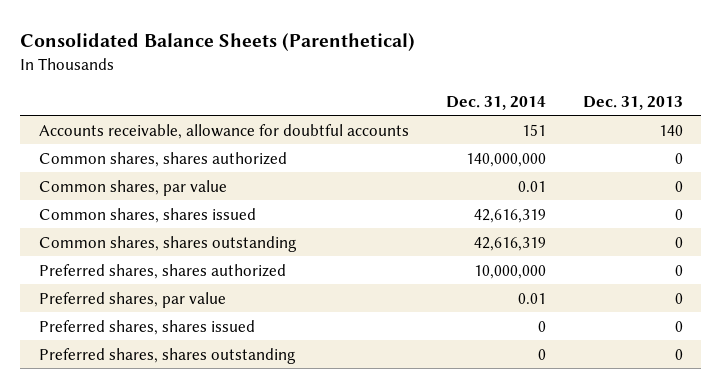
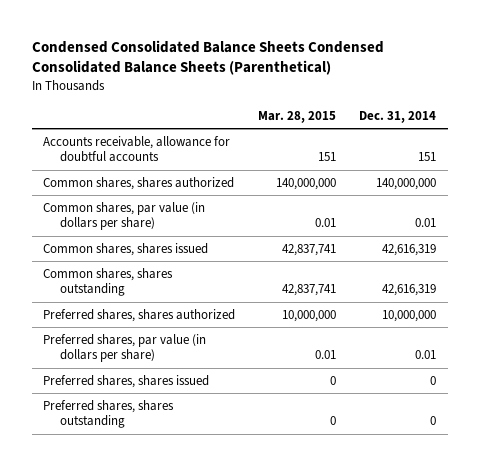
- Consolidated Balance Sheets (Parenthetical)
+ Condensed Consolidated Balance Sheets Condensed Consolidated Balance Sheets (Parenthetical)
- | Dec. 31, 2014 | Dec. 31, 2013
+ | Mar. 28, 2015 | Dec. 31, 2014
- Common shares, par value | 0.01 | 0
+ Common shares, par value (in dollars per share) | 0.01 | 0.01
- Preferred shares, par value | 0.01 | 0
+ Preferred shares, par value (in dollars per share) | 0.01 | 0.01

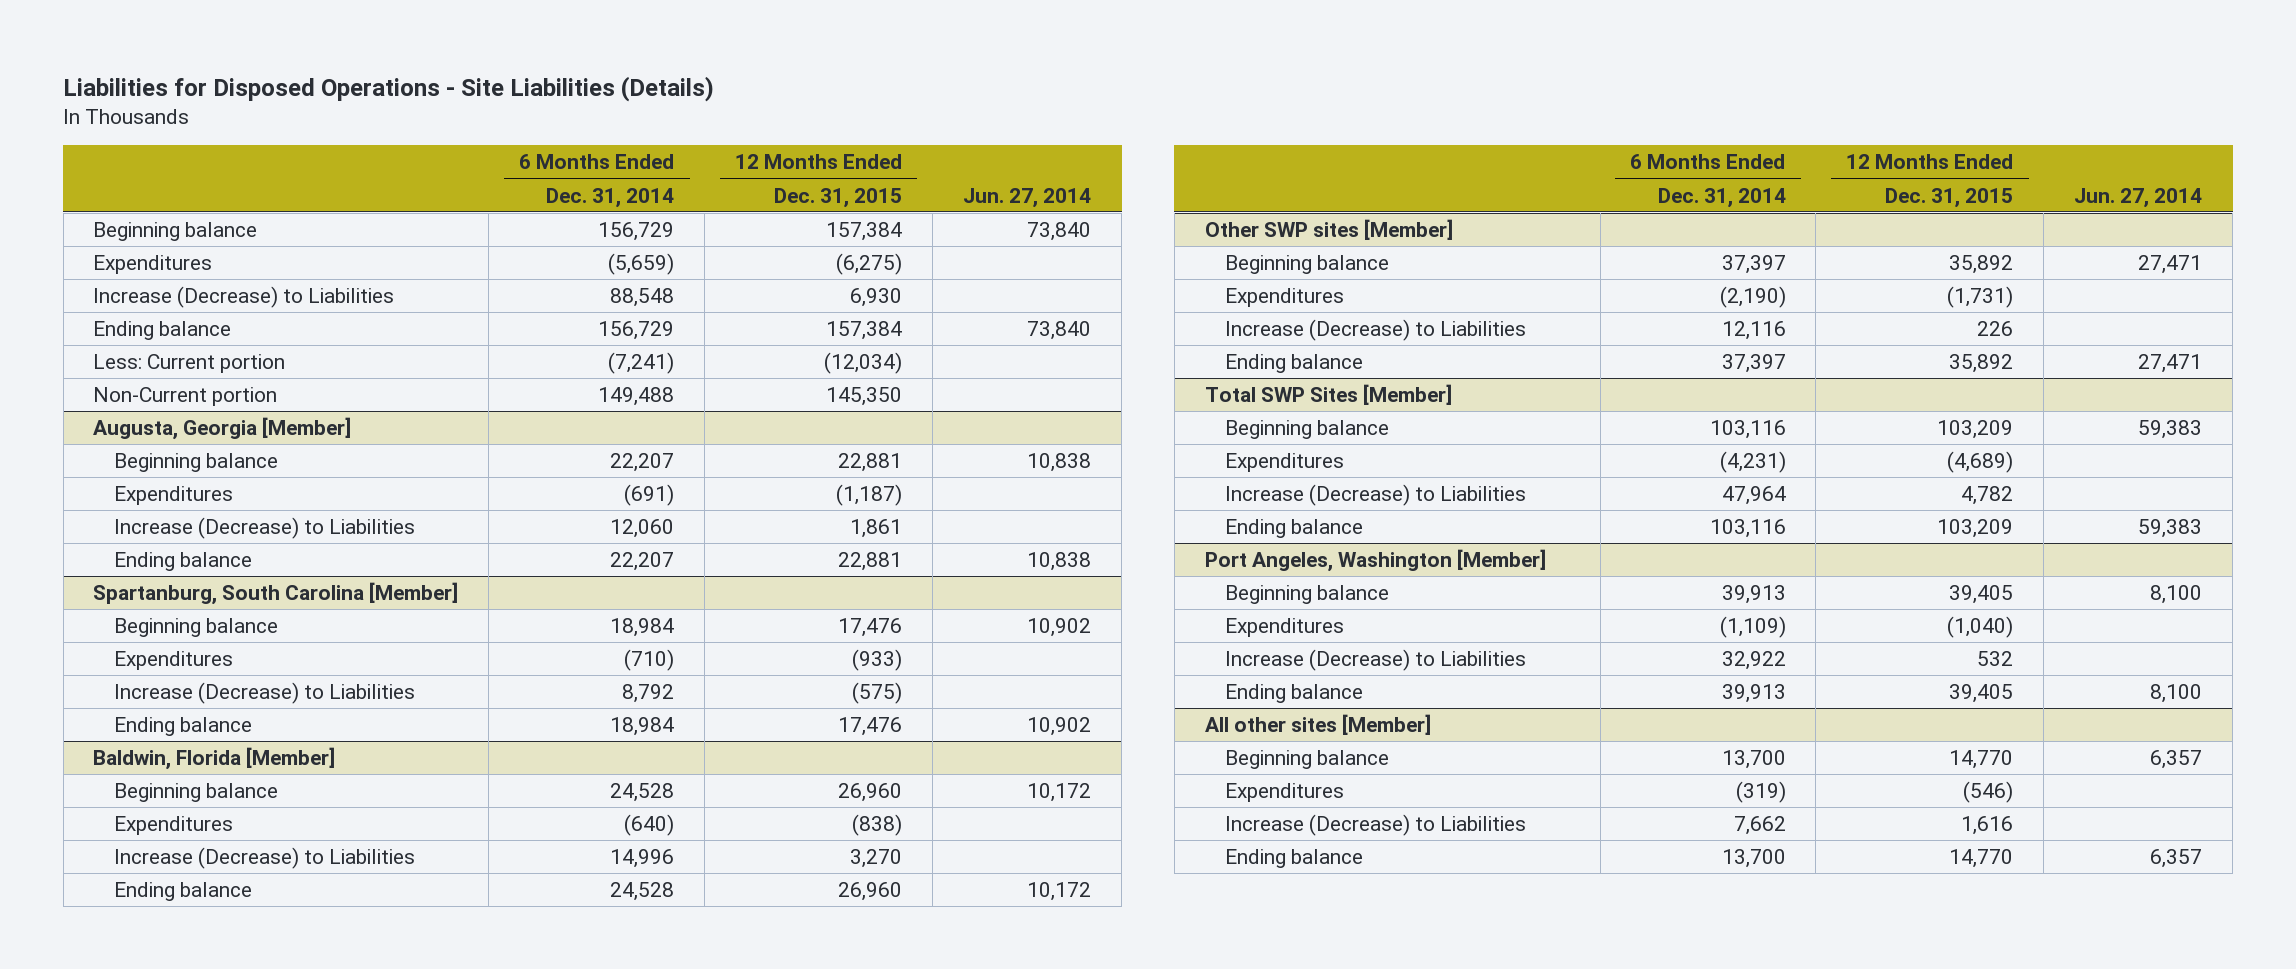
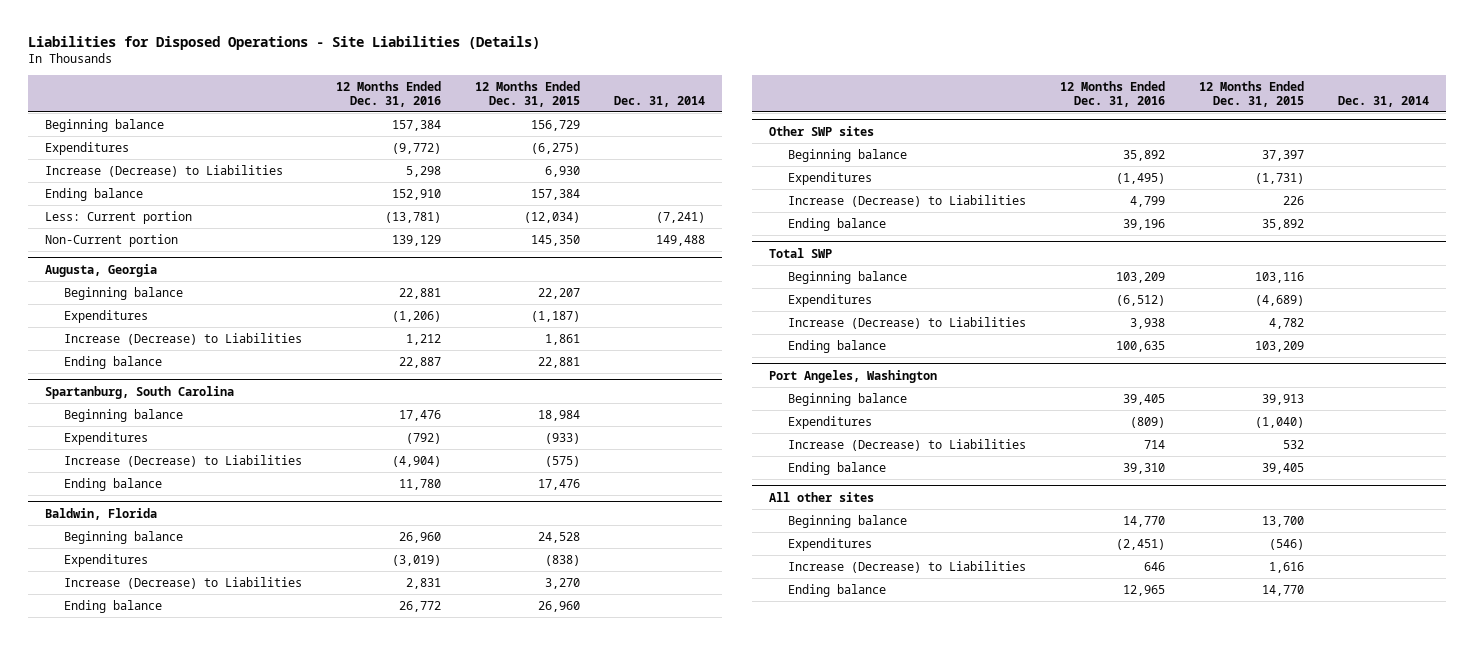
- | 6 Months Ended Dec. 31, 2014 | 12 Months Ended Dec. 31, 2015 | Jun. 27, 2014
+ | 12 Months Ended Dec. 31, 2016 | 12 Months Ended Dec. 31, 2015 | Dec. 31, 2014
- Beginning balance | 156,729 | 157,384 | 73,840
+ Beginning balance | 157,384 | 156,729 |
- Augusta, Georgia [Member]
- Beginning balance | 22,207 | 22,881 | 10,838
+ Augusta, Georgia
+ Beginning balance | 22,881 | 22,207 |
- Spartanburg, South Carolina [Member]
- Beginning balance | 18,984 | 17,476 | 10,902
+ Spartanburg, South Carolina
+ Beginning balance | 17,476 | 18,984 |
- Baldwin, Florida [Member]
- Beginning balance | 24,528 | 26,960 | 10,172
+ Baldwin, Florida
+ Beginning balance | 26,960 | 24,528 |
- Other SWP sites [Member]
- Beginning balance | 37,397 | 35,892 | 27,471
+ Other SWP sites
+ Beginning balance | 35,892 | 37,397 |
- Total SWP Sites [Member]
- Beginning balance | 103,116 | 103,209 | 59,383
+ Total SWP
+ Beginning balance | 103,209 | 103,116 |
- Port Angeles, Washington [Member]
- Beginning balance | 39,913 | 39,405 | 8,100
+ Port Angeles, Washington
+ Beginning balance | 39,405 | 39,913 |
- All other sites [Member]
- Beginning balance | 13,700 | 14,770 | 6,357
+ All other sites
+ Beginning balance | 14,770 | 13,700 |

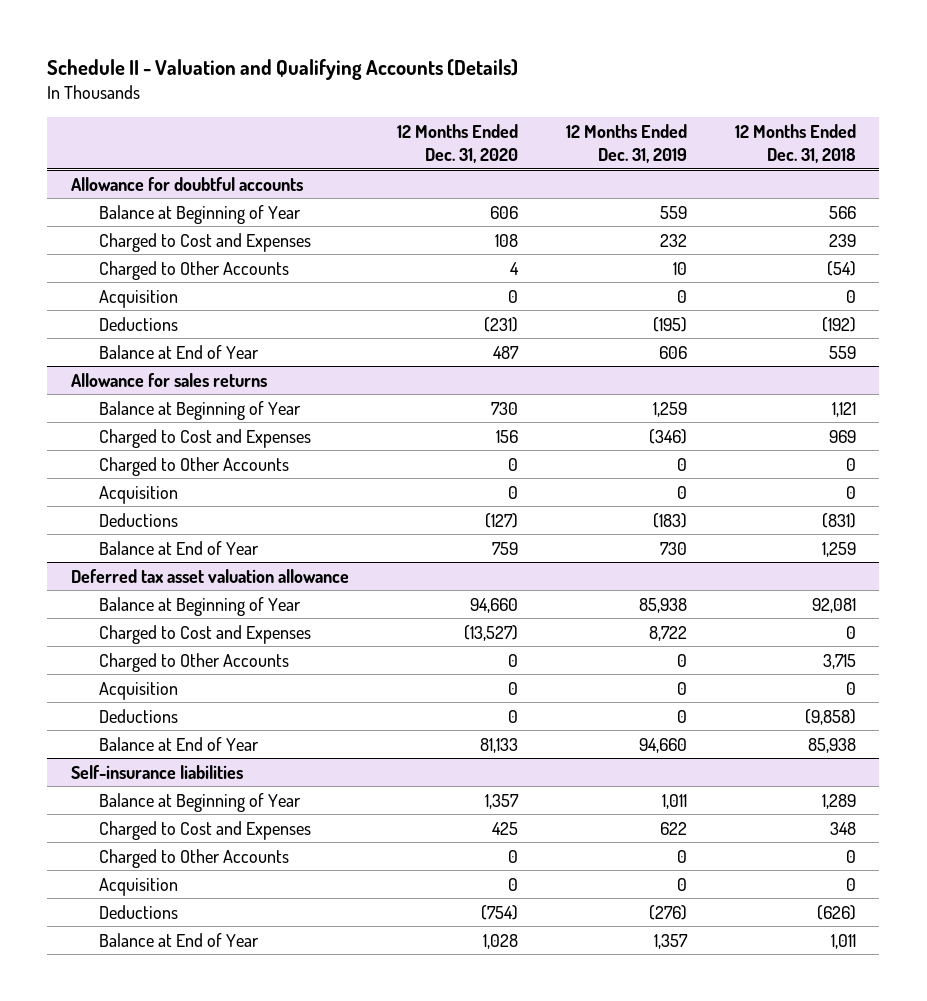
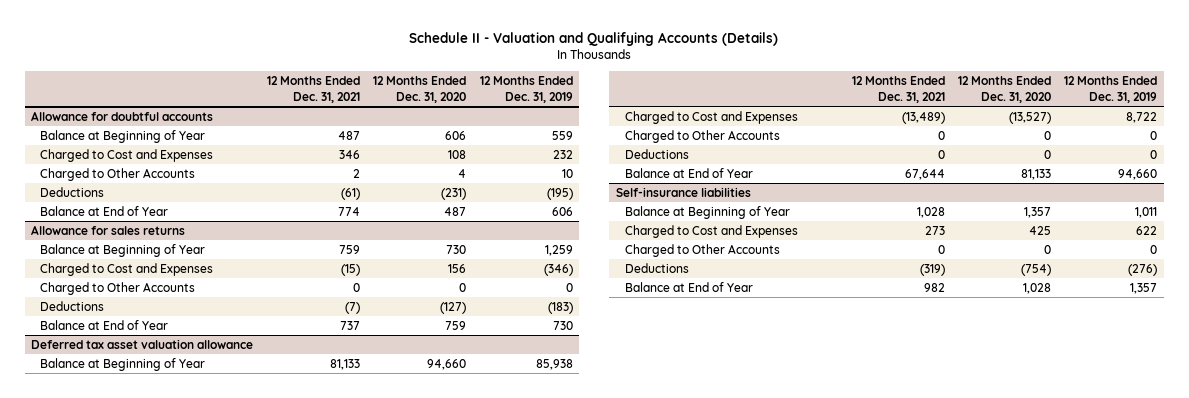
- | 12 Months Ended Dec. 31, 2020 | 12 Months Ended Dec. 31, 2019 | 12 Months Ended Dec. 31, 2018
+ | 12 Months Ended Dec. 31, 2021 | 12 Months Ended Dec. 31, 2020 | 12 Months Ended Dec. 31, 2019
@ Allowance for doubtful accounts
- Acquisition | 0 | 0 | 0
@ Allowance for sales returns
- Acquisition | 0 | 0 | 0
@ Deferred tax asset valuation allowance
- Acquisition | 0 | 0 | 0
@ Self-insurance liabilities
- Acquisition | 0 | 0 | 0

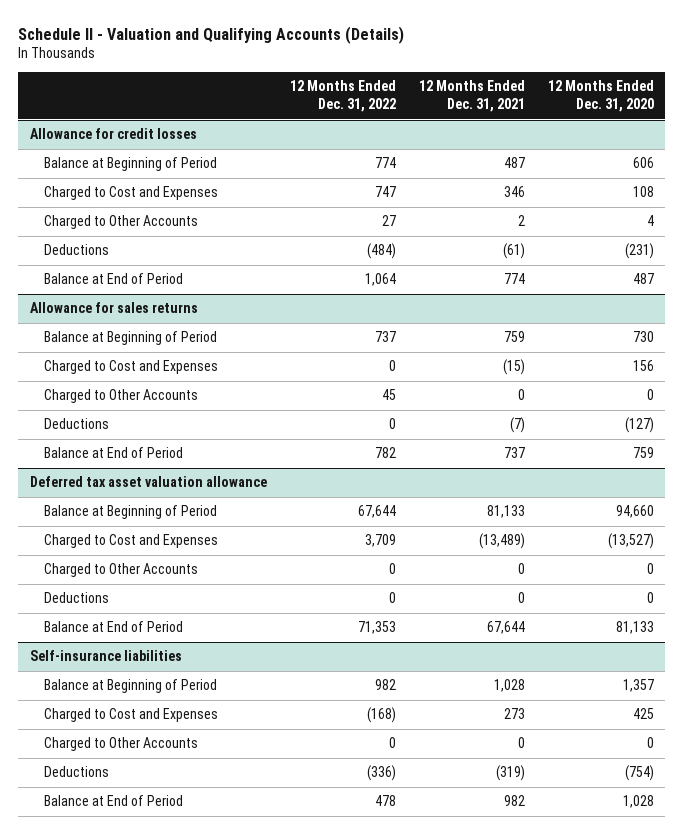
- | 12 Months Ended Dec. 31, 2021 | 12 Months Ended Dec. 31, 2020 | 12 Months Ended Dec. 31, 2019
+ | 12 Months Ended Dec. 31, 2022 | 12 Months Ended Dec. 31, 2021 | 12 Months Ended Dec. 31, 2020
- Allowance for doubtful accounts
- Balance at Beginning of Year | 487 | 606 | 559
+ Allowance for credit losses
+ Balance at Beginning of Period | 774 | 487 | 606
- Balance at End of Year | 774 | 487 | 606
+ Balance at End of Period | 1,064 | 774 | 487
@ Allowance for sales returns
- Balance at Beginning of Year | 759 | 730 | 1,259
+ Balance at Beginning of Period | 737 | 759 | 730
- Balance at End of Year | 737 | 759 | 730
+ Balance at End of Period | 782 | 737 | 759
@ Deferred tax asset valuation allowance
- Balance at Beginning of Year | 81,133 | 94,660 | 85,938
+ Balance at Beginning of Period | 67,644 | 81,133 | 94,660
- Balance at End of Year | 67,644 | 81,133 | 94,660
+ Balance at End of Period | 71,353 | 67,644 | 81,133
@ Self-insurance liabilities
- Balance at Beginning of Year | 1,028 | 1,357 | 1,011
+ Balance at Beginning of Period | 982 | 1,028 | 1,357
- Balance at End of Year | 982 | 1,028 | 1,357
+ Balance at End of Period | 478 | 982 | 1,028

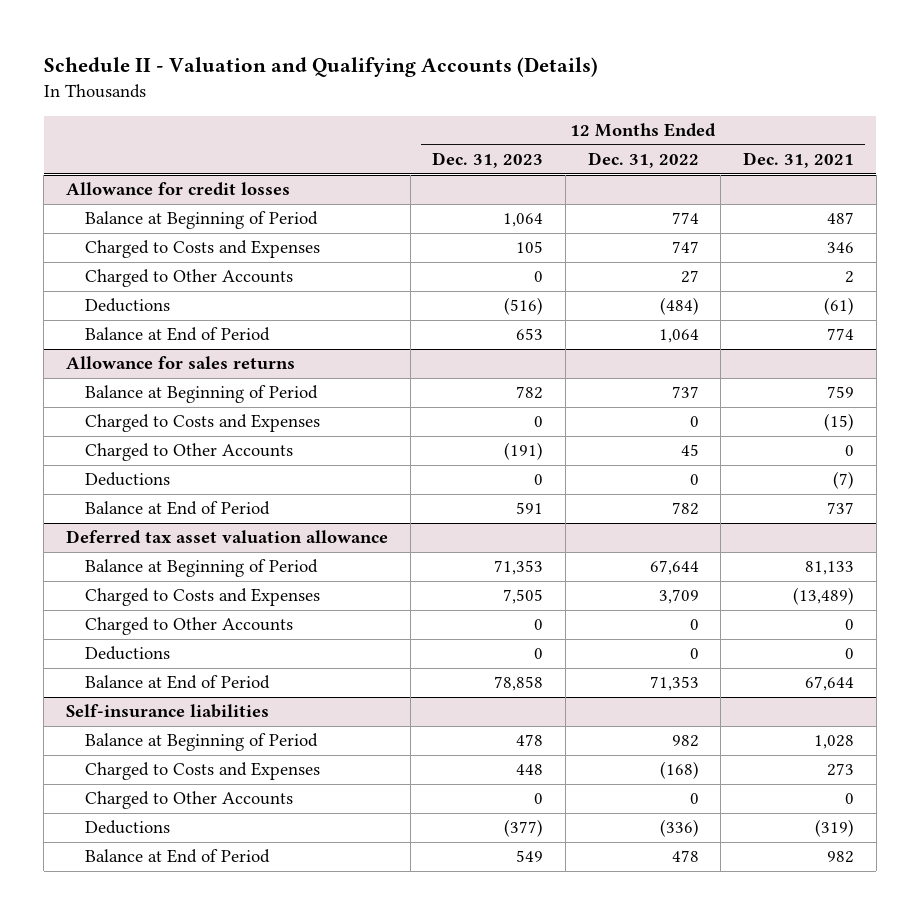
- | 12 Months Ended Dec. 31, 2022 | 12 Months Ended Dec. 31, 2021 | 12 Months Ended Dec. 31, 2020
+ | 12 Months Ended Dec. 31, 2023 | 12 Months Ended Dec. 31, 2022 | 12 Months Ended Dec. 31, 2021
@ Allowance for credit losses
- Charged to Cost and Expenses | 747 | 346 | 108
+ Charged to Costs and Expenses | 105 | 747 | 346
@ Allowance for sales returns
- Charged to Cost and Expenses | 0 | (15) | 156
+ Charged to Costs and Expenses | 0 | 0 | (15)
@ Deferred tax asset valuation allowance
- Charged to Cost and Expenses | 3,709 | (13,489) | (13,527)
+ Charged to Costs and Expenses | 7,505 | 3,709 | (13,489)
@ Self-insurance liabilities
- Charged to Cost and Expenses | (168) | 273 | 425
+ Charged to Costs and Expenses | 448 | (168) | 273

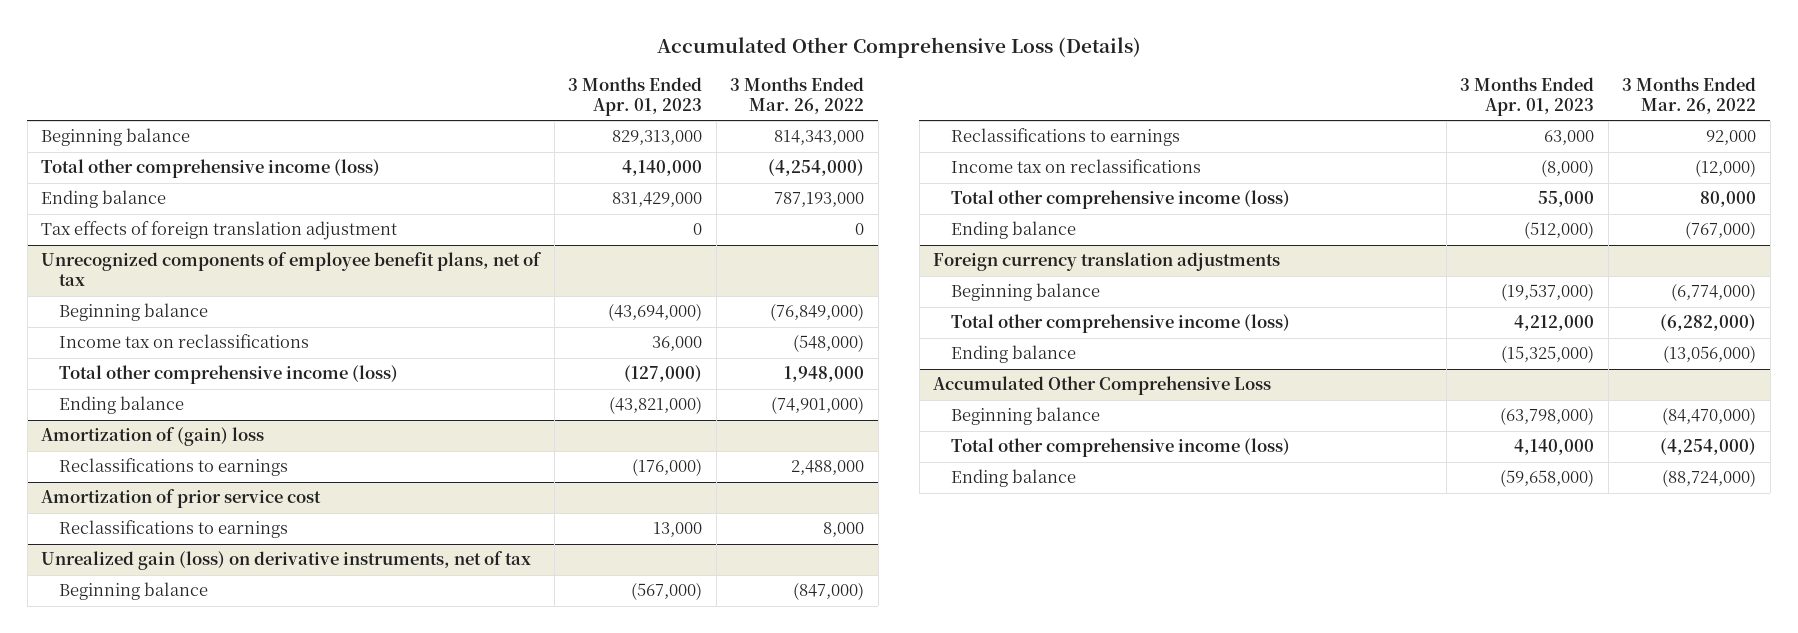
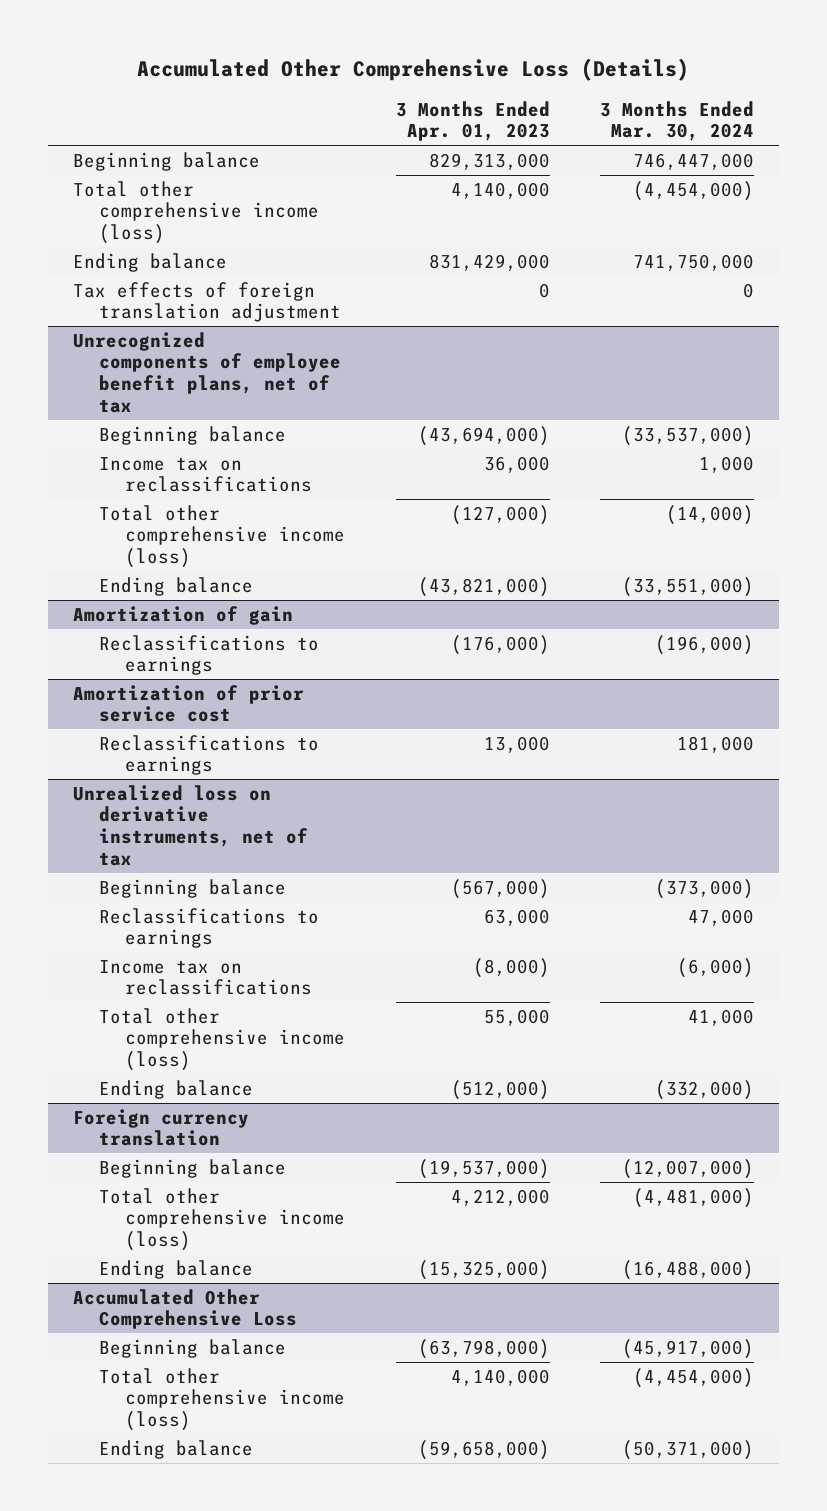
- | 3 Months Ended Apr. 01, 2023 | 3 Months Ended Mar. 26, 2022
+ | 3 Months Ended Apr. 01, 2023 | 3 Months Ended Mar. 30, 2024
- Amortization of (gain) loss
+ Amortization of gain
- Unrealized gain (loss) on derivative instruments, net of tax
+ Unrealized loss on derivative instruments, net of tax
- Foreign currency translation adjustments
+ Foreign currency translation

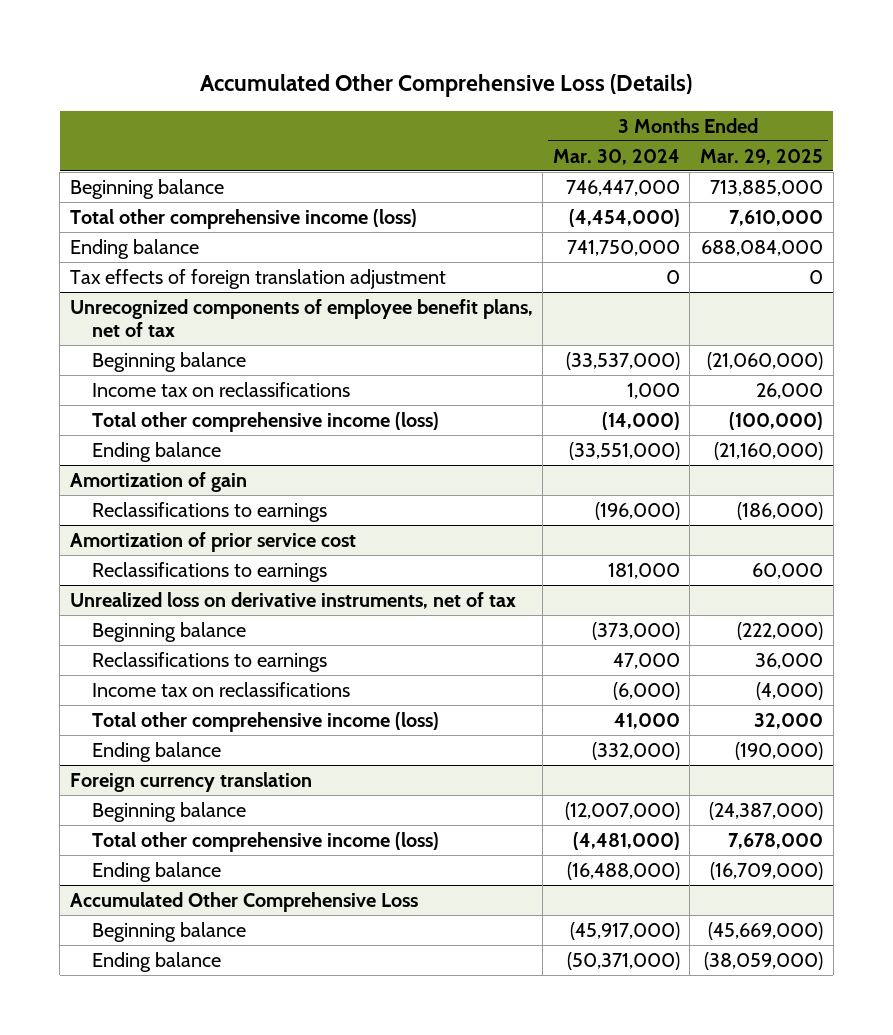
- | 3 Months Ended Apr. 01, 2023 | 3 Months Ended Mar. 30, 2024
+ | 3 Months Ended Mar. 30, 2024 | 3 Months Ended Mar. 29, 2025
@ Accumulated Other Comprehensive Loss
- Total other comprehensive income (loss) | 4,140,000 | (4,454,000)

